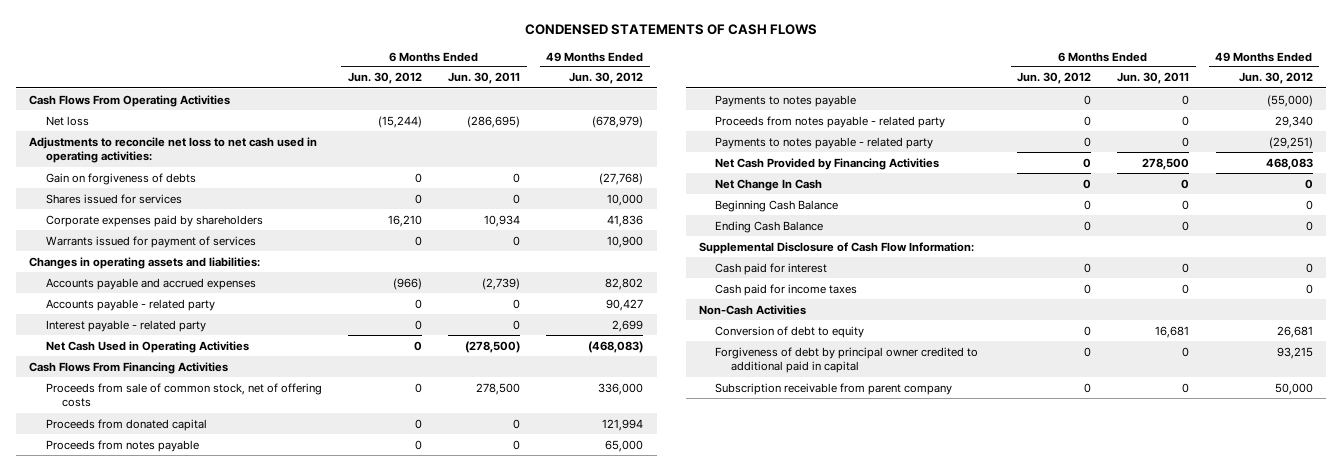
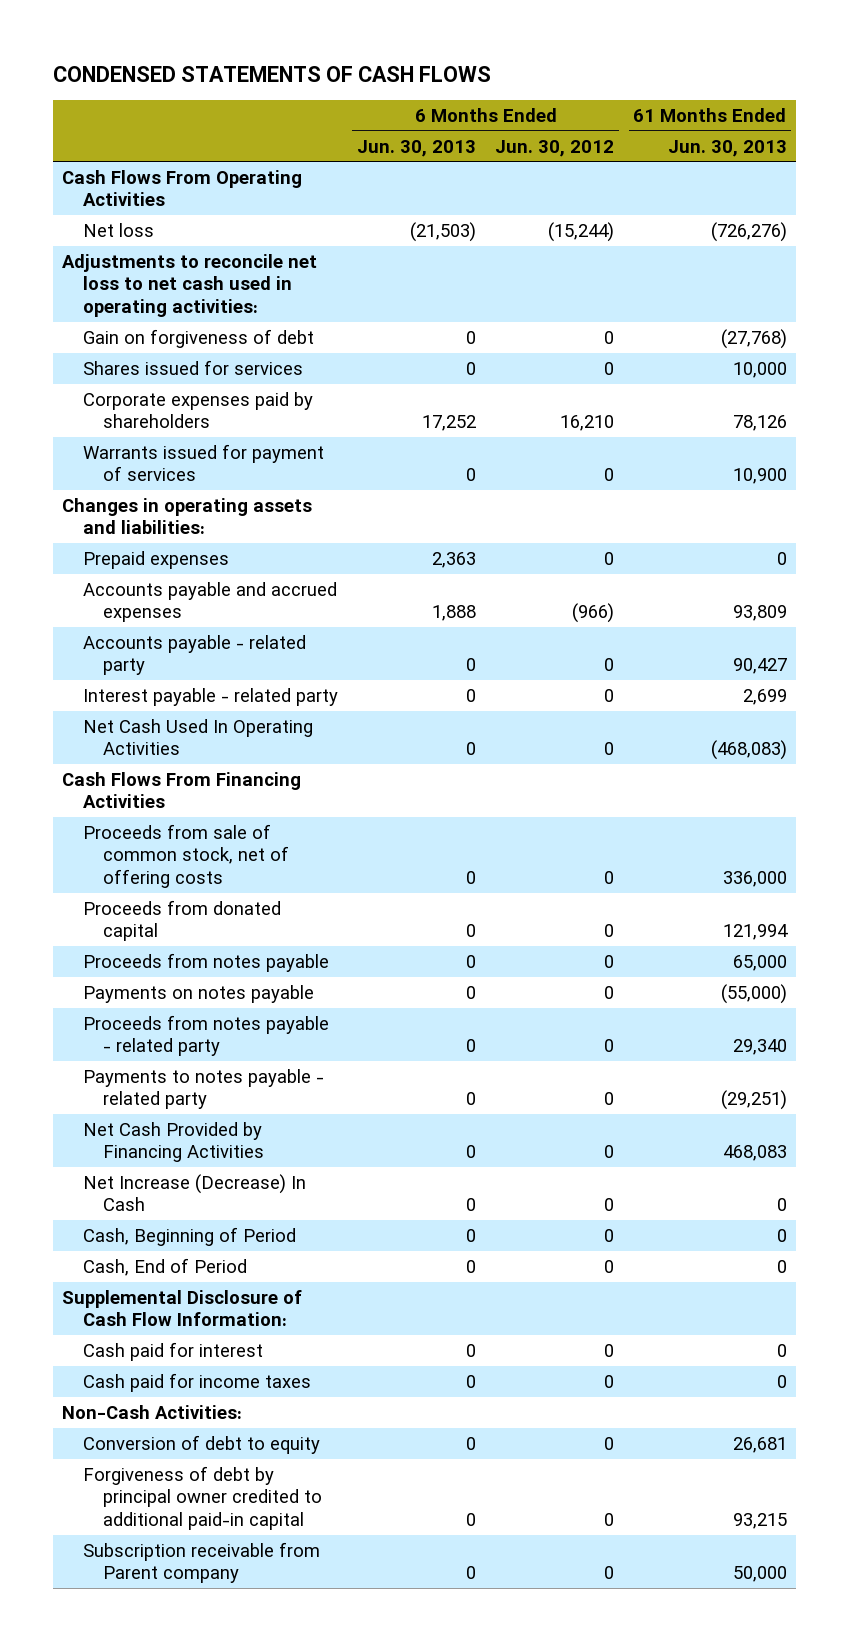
- | 6 Months Ended Jun. 30, 2012 | 6 Months Ended Jun. 30, 2011 | 49 Months Ended Jun. 30, 2012
+ | 6 Months Ended Jun. 30, 2013 | 6 Months Ended Jun. 30, 2012 | 61 Months Ended Jun. 30, 2013
- Gain on forgiveness of debts | 0 | 0 | (27,768)
+ Gain on forgiveness of debt | 0 | 0 | (27,768)
+ Prepaid expenses | 2,363 | 0 | 0
- Net Cash Used in Operating Activities | 0 | (278,500) | (468,083)
+ Net Cash Used In Operating Activities | 0 | 0 | (468,083)
- Payments to notes payable | 0 | 0 | (55,000)
+ Payments on notes payable | 0 | 0 | (55,000)
- Net Change In Cash | 0 | 0 | 0
- Beginning Cash Balance | 0 | 0 | 0
- Ending Cash Balance | 0 | 0 | 0
+ Net Increase (Decrease) In Cash | 0 | 0 | 0
+ Cash, Beginning of Period | 0 | 0 | 0
+ Cash, End of Period | 0 | 0 | 0
- Non-Cash Activities
+ Non-Cash Activities:
- Forgiveness of debt by principal owner credited to additional paid in capital | 0 | 0 | 93,215
- Subscription receivable from parent company | 0 | 0 | 50,000
+ Forgiveness of debt by principal owner credited to additional paid-in capital | 0 | 0 | 93,215
+ Subscription receivable from Parent company | 0 | 0 | 50,000

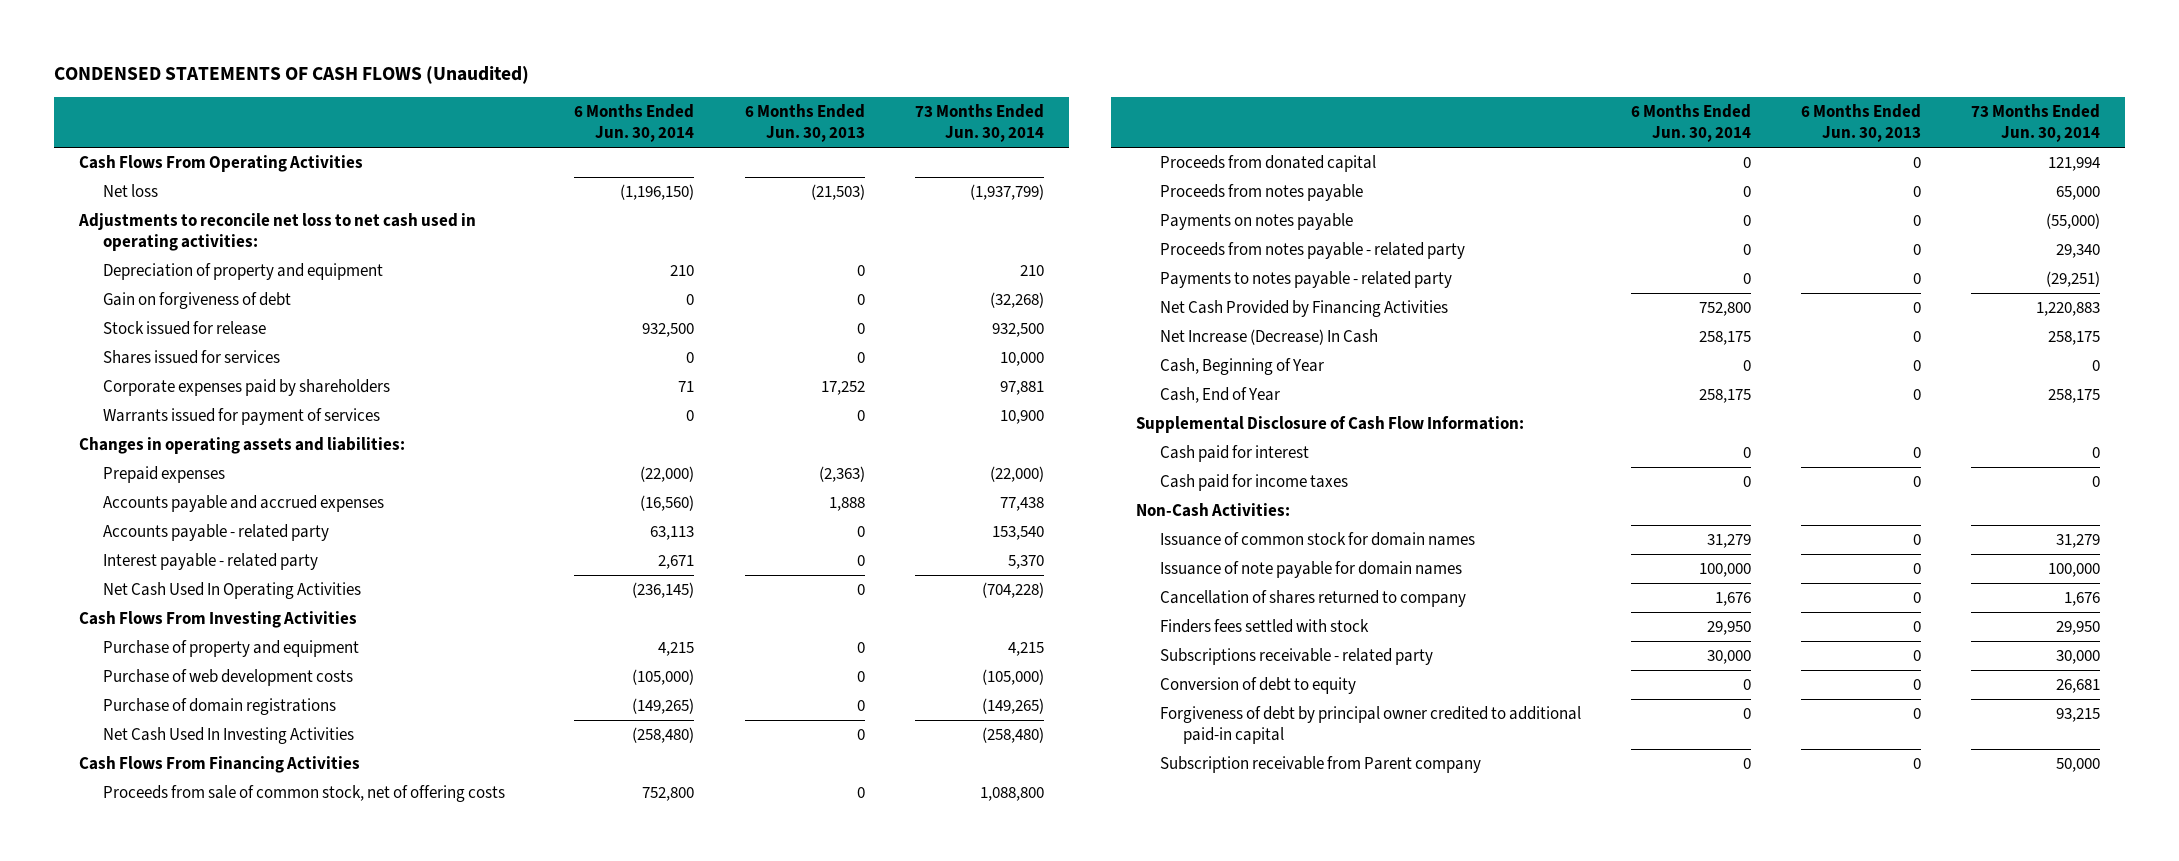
- CONDENSED STATEMENTS OF CASH FLOWS
+ CONDENSED STATEMENTS OF CASH FLOWS (Unaudited)
- | 6 Months Ended Jun. 30, 2013 | 6 Months Ended Jun. 30, 2012 | 61 Months Ended Jun. 30, 2013
+ | 6 Months Ended Jun. 30, 2014 | 6 Months Ended Jun. 30, 2013 | 73 Months Ended Jun. 30, 2014
+ Depreciation of property and equipment | 210 | 0 | 210
+ Stock issued for release | 932,500 | 0 | 932,500
- Prepaid expenses | 2,363 | 0 | 0
+ Prepaid expenses | (22,000) | (2,363) | (22,000)
+ Cash Flows From Investing Activities
+ Purchase of property and equipment | 4,215 | 0 | 4,215
+ Purchase of web development costs | (105,000) | 0 | (105,000)
+ Purchase of domain registrations | (149,265) | 0 | (149,265)
+ Net Cash Used In Investing Activities | (258,480) | 0 | (258,480)
- Cash, Beginning of Period | 0 | 0 | 0
- Cash, End of Period | 0 | 0 | 0
+ Cash, Beginning of Year | 0 | 0 | 0
+ Cash, End of Year | 258,175 | 0 | 258,175
+ Issuance of common stock for domain names | 31,279 | 0 | 31,279
+ Issuance of note payable for domain names | 100,000 | 0 | 100,000
+ Cancellation of shares returned to company | 1,676 | 0 | 1,676
+ Finders fees settled with stock | 29,950 | 0 | 29,950
+ Subscriptions receivable - related party | 30,000 | 0 | 30,000

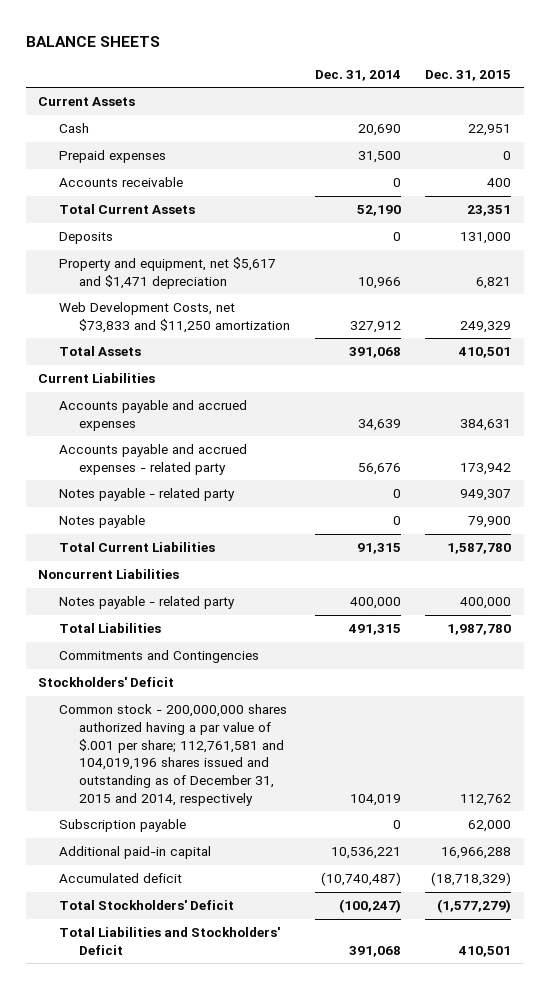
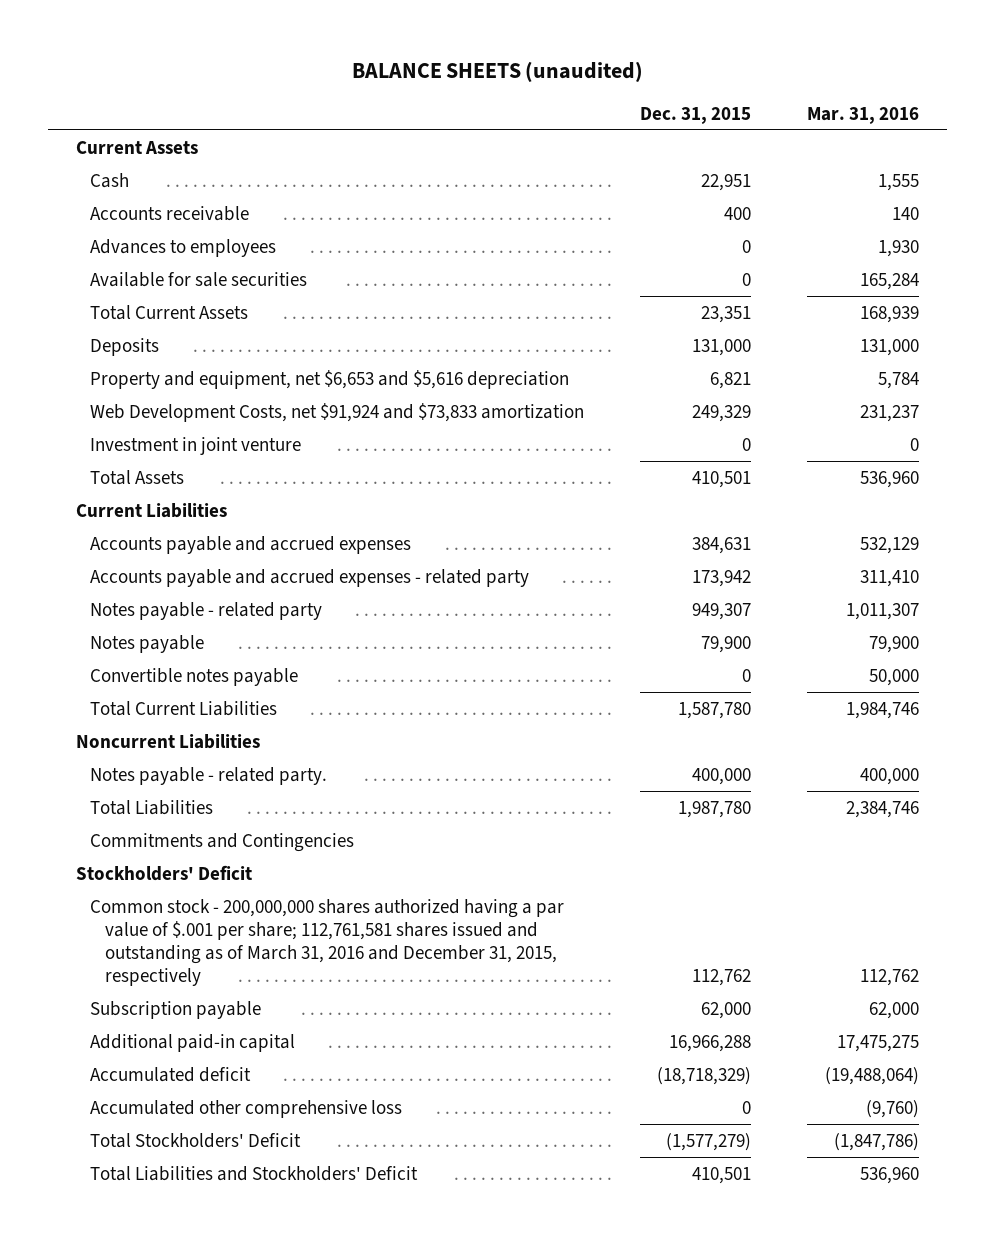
- BALANCE SHEETS
+ BALANCE SHEETS (unaudited)
- | Dec. 31, 2014 | Dec. 31, 2015
+ | Dec. 31, 2015 | Mar. 31, 2016
- Prepaid expenses | 31,500 | 0
+ Advances to employees | 0 | 1,930
+ Available for sale securities | 0 | 165,284
- Property and equipment, net $5,617 and $1,471 depreciation | 10,966 | 6,821
- Web Development Costs, net $73,833 and $11,250 amortization | 327,912 | 249,329
+ Property and equipment, net $6,653 and $5,616 depreciation | 6,821 | 5,784
+ Web Development Costs, net $91,924 and $73,833 amortization | 249,329 | 231,237
+ Investment in joint venture | 0 | 0
+ Convertible notes payable | 0 | 50,000
- Notes payable - related party | 400,000 | 400,000
+ Notes payable - related party. | 400,000 | 400,000
- Common stock - 200,000,000 shares authorized having a par value of $.001 per share; 112,761,581 and 104,019,196 shares issued and outstanding as of December 31, 2015 and 2014, respectively | 104,019 | 112,762
+ Common stock - 200,000,000 shares authorized having a par value of $.001 per share; 112,761,581 shares issued and outstanding as of March 31, 2016 and December 31, 2015, respectively | 112,762 | 112,762
+ Accumulated other comprehensive loss | 0 | (9,760)

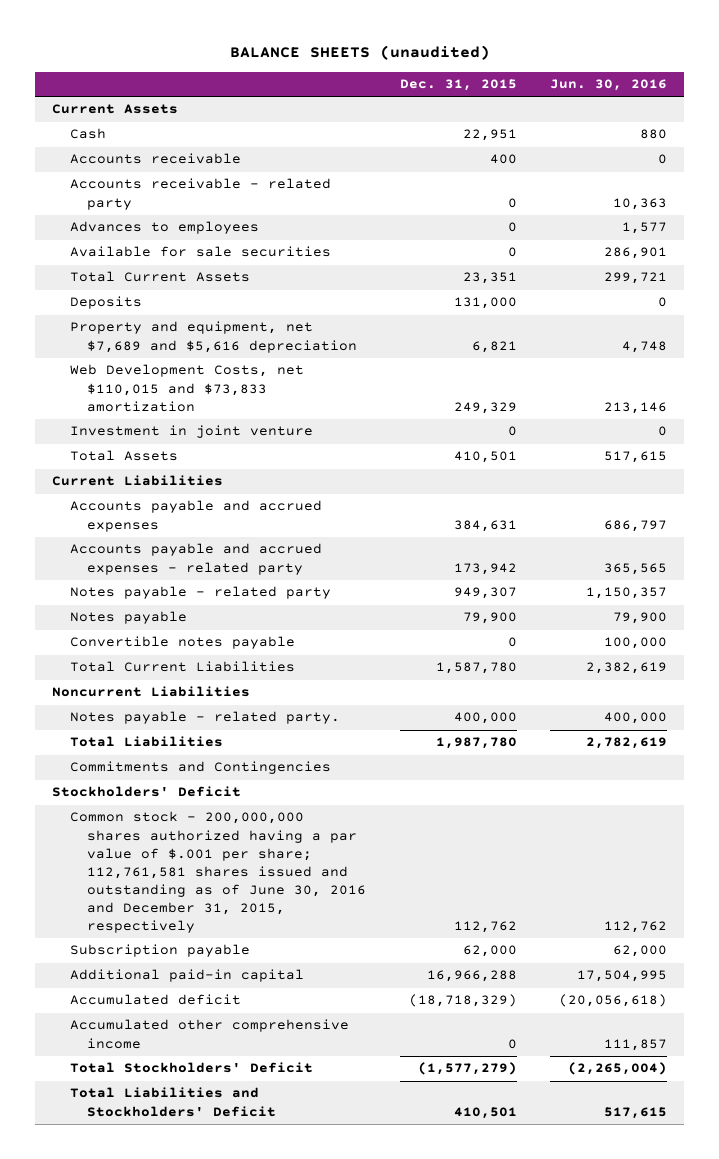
- | Dec. 31, 2015 | Mar. 31, 2016
+ | Dec. 31, 2015 | Jun. 30, 2016
+ Accounts receivable - related party | 0 | 10,363
- Property and equipment, net $6,653 and $5,616 depreciation | 6,821 | 5,784
- Web Development Costs, net $91,924 and $73,833 amortization | 249,329 | 231,237
+ Property and equipment, net $7,689 and $5,616 depreciation | 6,821 | 4,748
+ Web Development Costs, net $110,015 and $73,833 amortization | 249,329 | 213,146
- Common stock - 200,000,000 shares authorized having a par value of $.001 per share; 112,761,581 shares issued and outstanding as of March 31, 2016 and December 31, 2015, respectively | 112,762 | 112,762
+ Common stock - 200,000,000 shares authorized having a par value of $.001 per share; 112,761,581 shares issued and outstanding as of June 30, 2016 and December 31, 2015, respectively | 112,762 | 112,762
- Accumulated other comprehensive loss | 0 | (9,760)
+ Accumulated other comprehensive income | 0 | 111,857

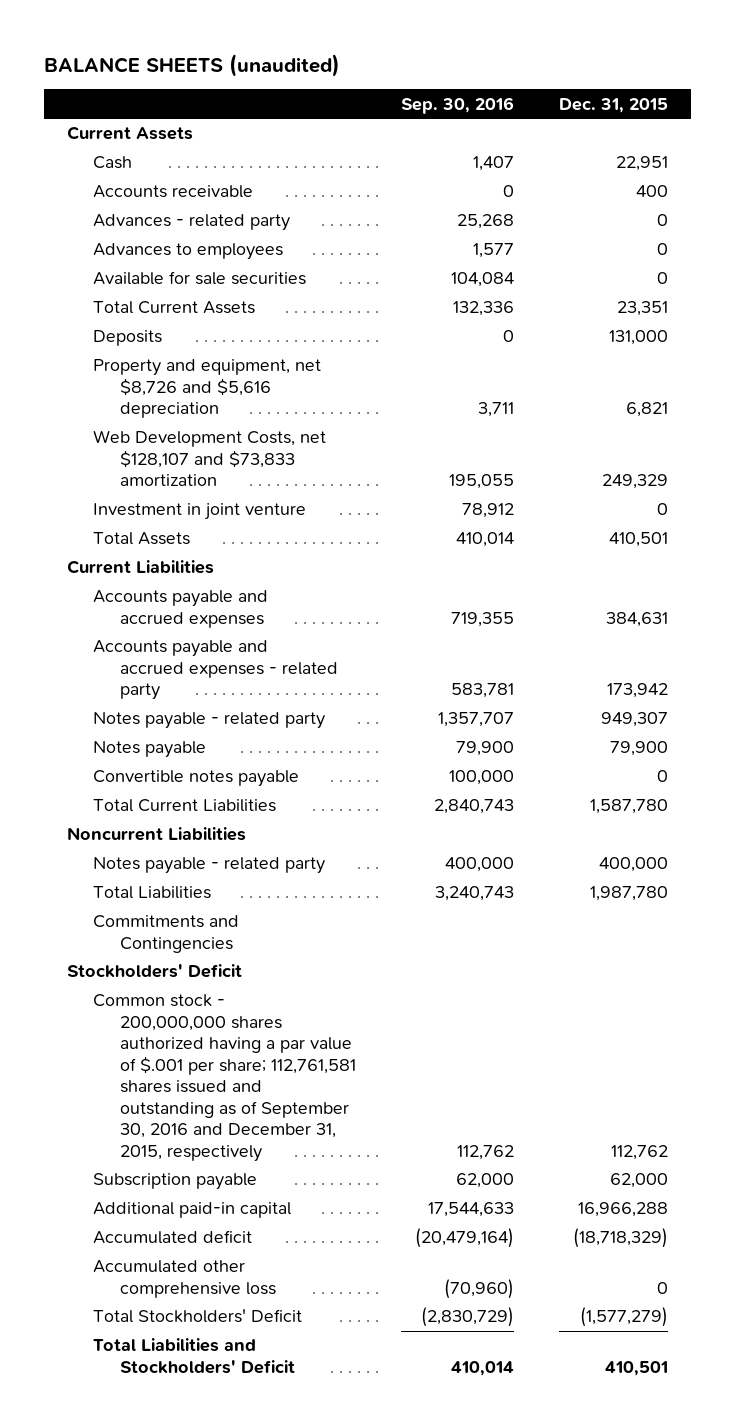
- | Dec. 31, 2015 | Jun. 30, 2016
+ | Sep. 30, 2016 | Dec. 31, 2015
- Accounts receivable - related party | 0 | 10,363
+ Advances - related party | 25,268 | 0
- Property and equipment, net $7,689 and $5,616 depreciation | 6,821 | 4,748
- Web Development Costs, net $110,015 and $73,833 amortization | 249,329 | 213,146
+ Property and equipment, net $8,726 and $5,616 depreciation | 3,711 | 6,821
+ Web Development Costs, net $128,107 and $73,833 amortization | 195,055 | 249,329
- Notes payable - related party. | 400,000 | 400,000
+ Notes payable - related party | 400,000 | 400,000
- Common stock - 200,000,000 shares authorized having a par value of $.001 per share; 112,761,581 shares issued and outstanding as of June 30, 2016 and December 31, 2015, respectively | 112,762 | 112,762
+ Common stock - 200,000,000 shares authorized having a par value of $.001 per share; 112,761,581 shares issued and outstanding as of September 30, 2016 and December 31, 2015, respectively | 112,762 | 112,762
- Accumulated other comprehensive income | 0 | 111,857
+ Accumulated other comprehensive loss | (70,960) | 0

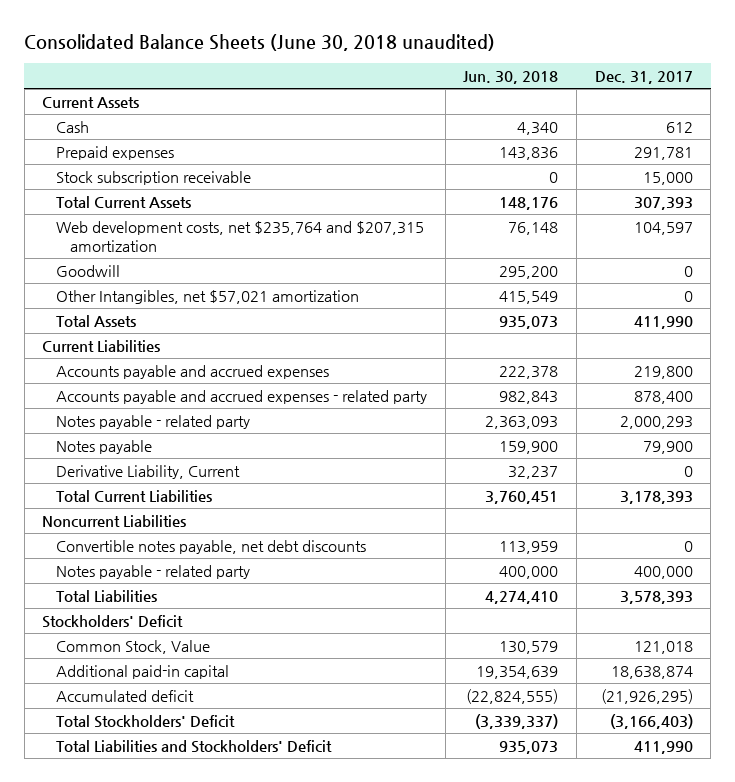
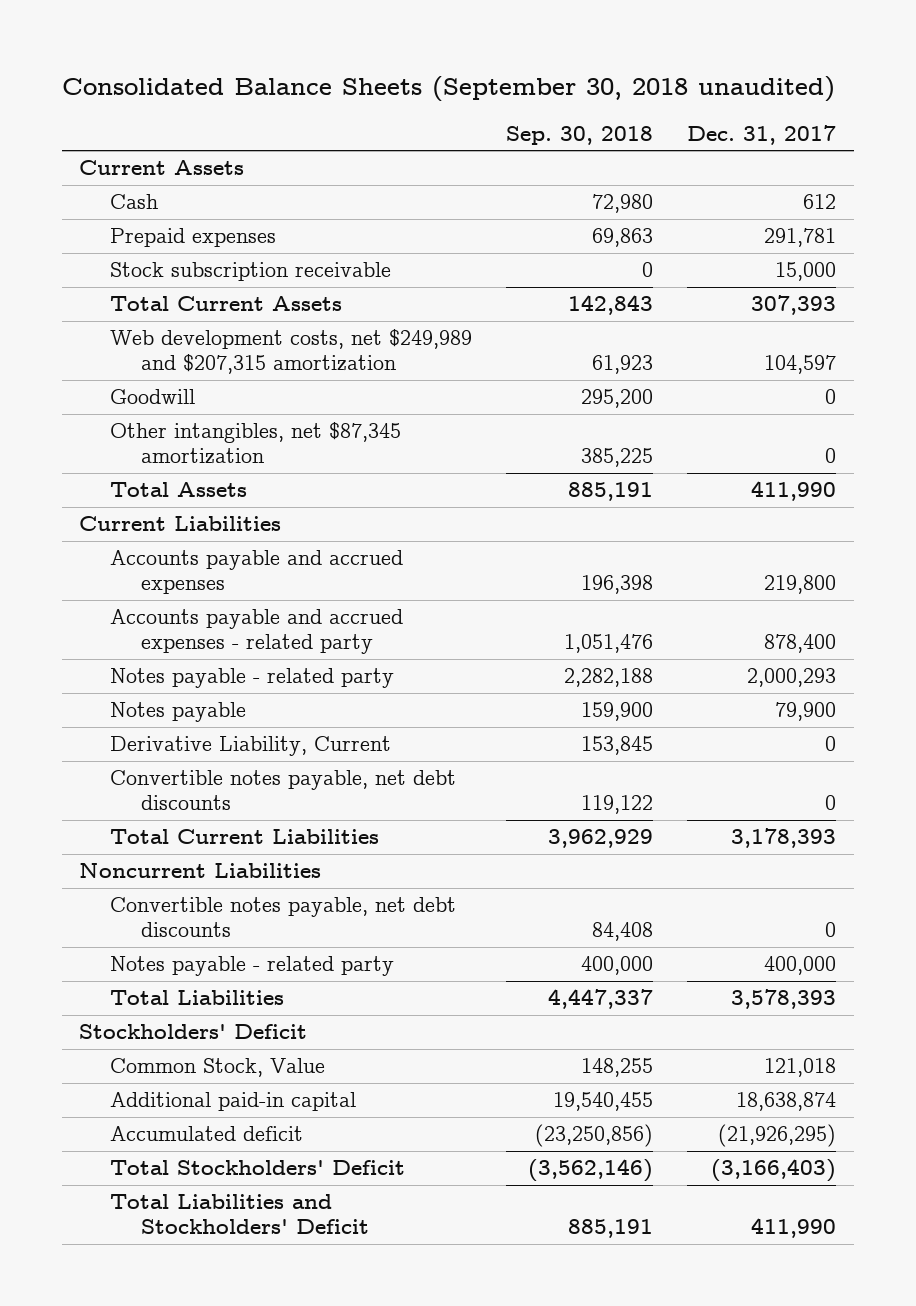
- Consolidated Balance Sheets (June 30, 2018 unaudited)
+ Consolidated Balance Sheets (September 30, 2018 unaudited)
- | Jun. 30, 2018 | Dec. 31, 2017
+ | Sep. 30, 2018 | Dec. 31, 2017
- Web development costs, net $235,764 and $207,315 amortization | 76,148 | 104,597
+ Web development costs, net $249,989 and $207,315 amortization | 61,923 | 104,597
- Other Intangibles, net $57,021 amortization | 415,549 | 0
+ Other intangibles, net $87,345 amortization | 385,225 | 0
+ Convertible notes payable, net debt discounts | 119,122 | 0

